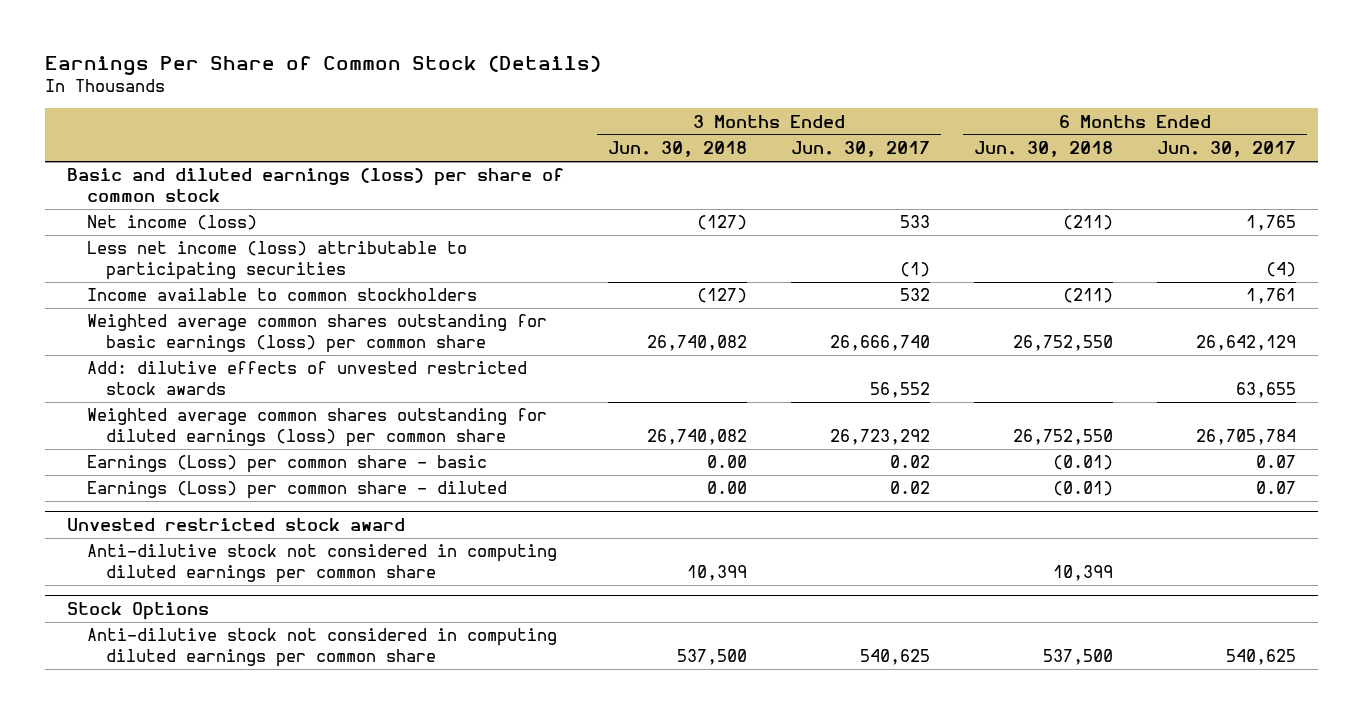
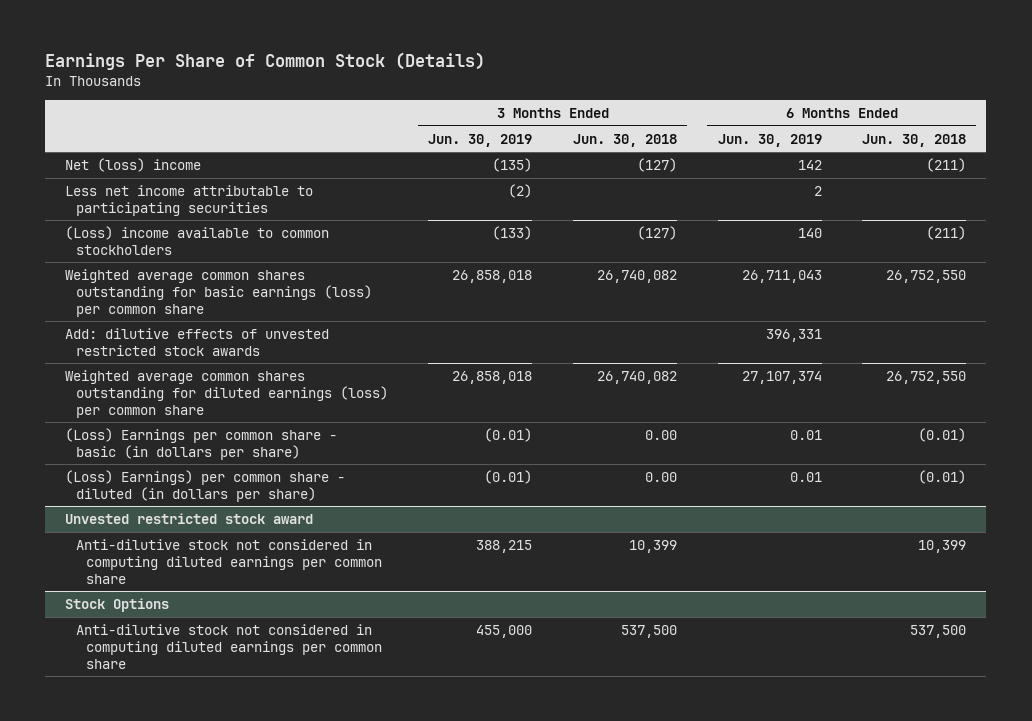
- | 3 Months Ended Jun. 30, 2018 | 3 Months Ended Jun. 30, 2017 | 6 Months Ended Jun. 30, 2018 | 6 Months Ended Jun. 30, 2017
+ | 3 Months Ended Jun. 30, 2019 | 3 Months Ended Jun. 30, 2018 | 6 Months Ended Jun. 30, 2019 | 6 Months Ended Jun. 30, 2018
- Basic and diluted earnings (loss) per share of common stock
- Net income (loss) | (127) | 533 | (211) | 1,765
- Less net income (loss) attributable to participating securities | | (1) | | (4)
- Income available to common stockholders | (127) | 532 | (211) | 1,761
+ Net (loss) income | (135) | (127) | 142 | (211)
+ Less net income attributable to participating securities | (2) | | 2 |
+ (Loss) income available to common stockholders | (133) | (127) | 140 | (211)
- Earnings (Loss) per common share - basic | 0.00 | 0.02 | (0.01) | 0.07
- Earnings (Loss) per common share - diluted | 0.00 | 0.02 | (0.01) | 0.07
+ (Loss) Earnings per common share - basic (in dollars per share) | (0.01) | 0.00 | 0.01 | (0.01)
+ (Loss) Earnings) per common share - diluted (in dollars per share) | (0.01) | 0.00 | 0.01 | (0.01)

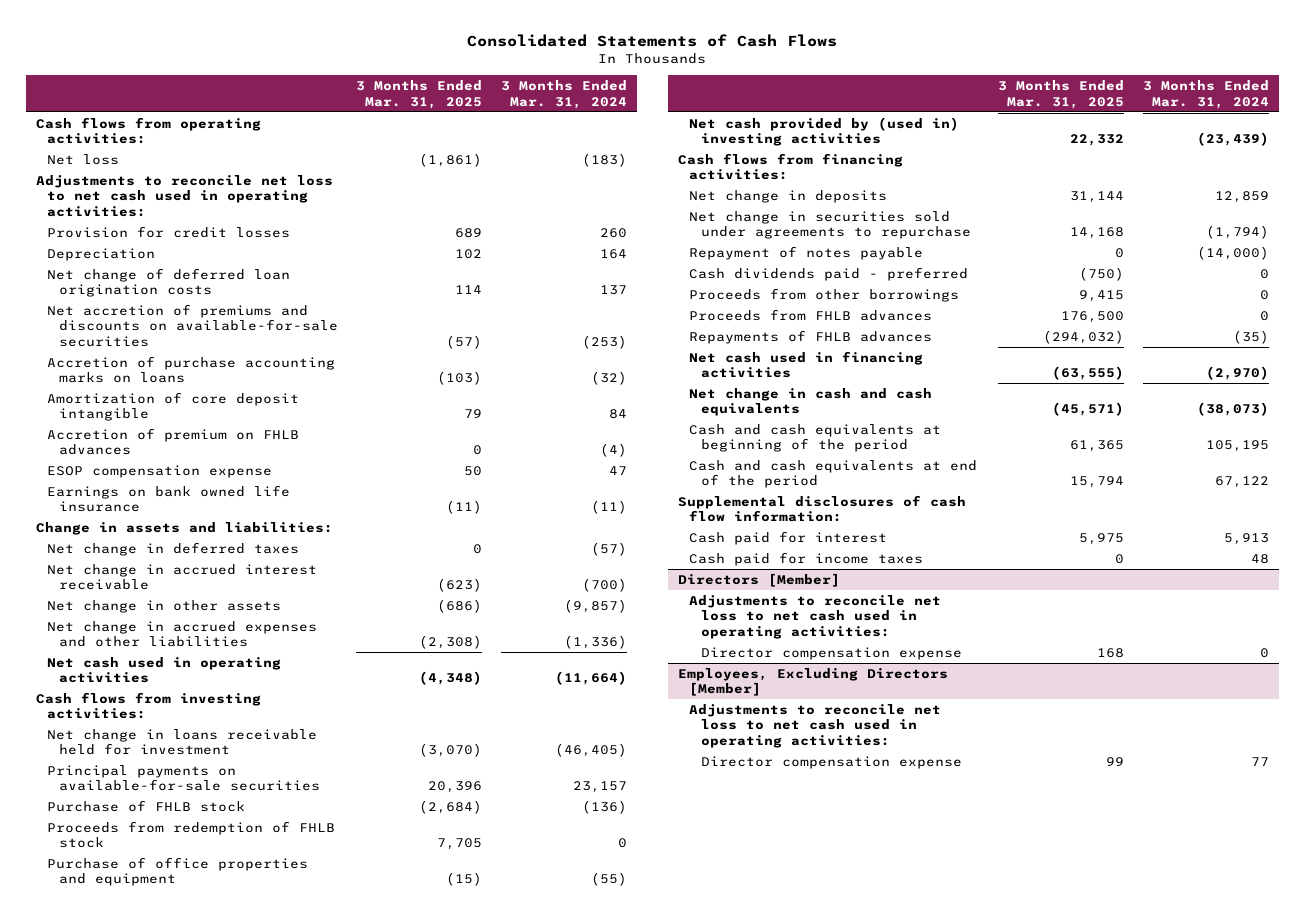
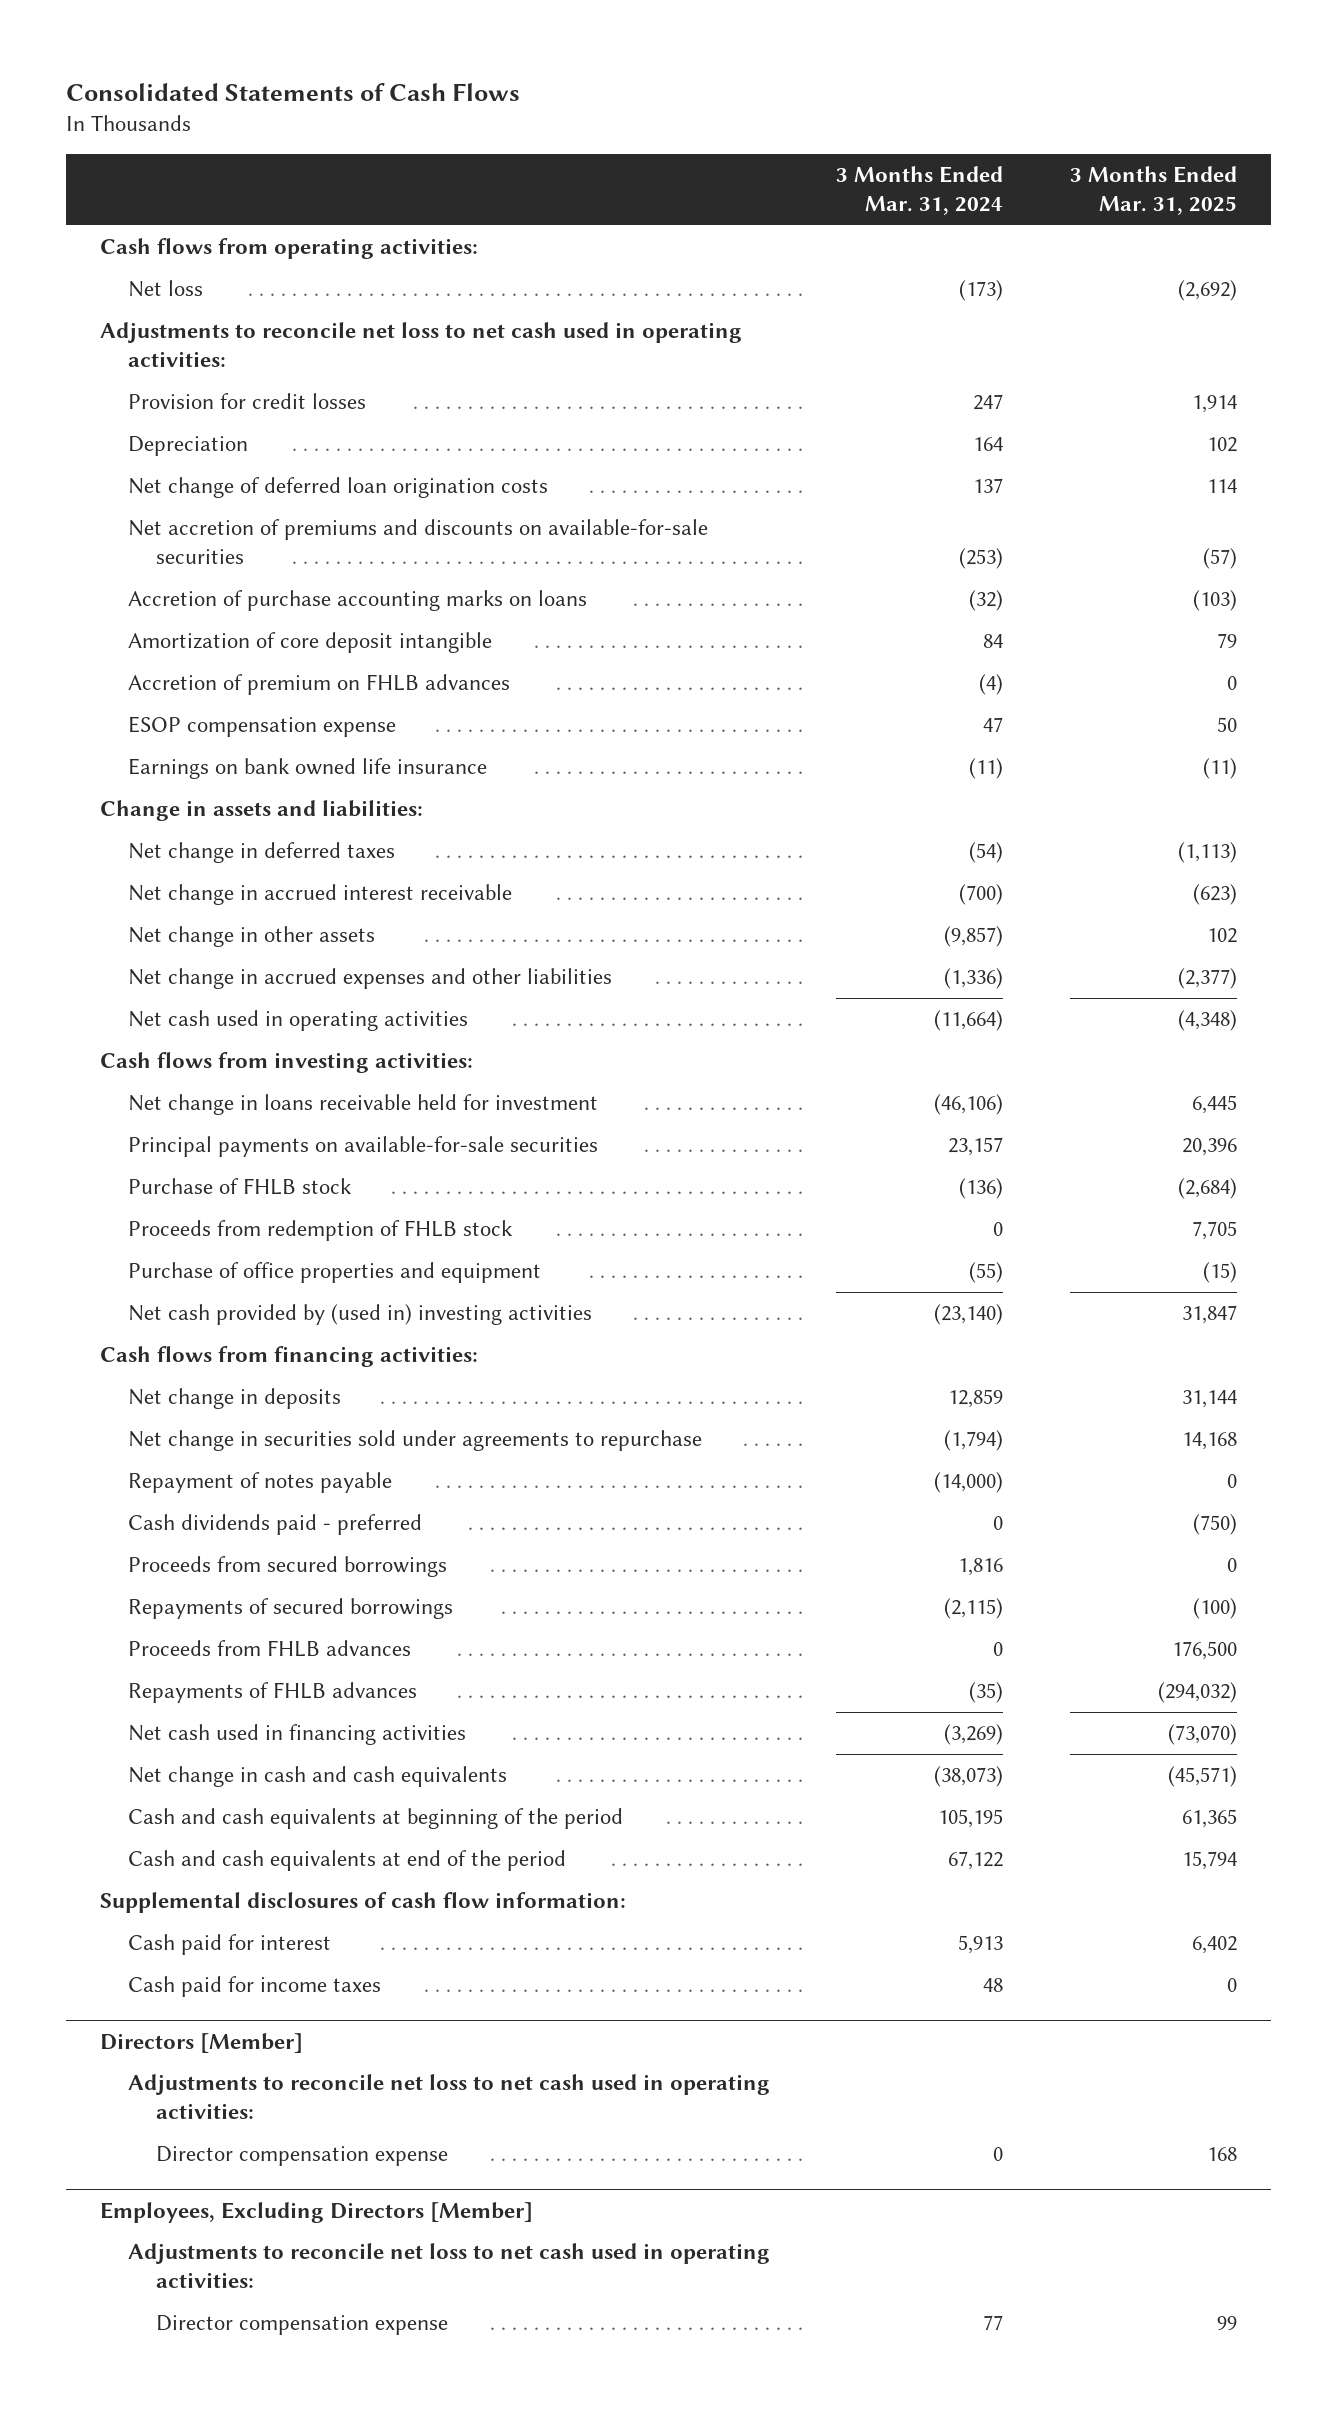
- | 3 Months Ended Mar. 31, 2025 | 3 Months Ended Mar. 31, 2024
+ | 3 Months Ended Mar. 31, 2024 | 3 Months Ended Mar. 31, 2025
- Net loss | (1,861) | (183)
+ Net loss | (173) | (2,692)
- Provision for credit losses | 689 | 260
+ Provision for credit losses | 247 | 1,914
- Net change in deferred taxes | 0 | (57)
+ Net change in deferred taxes | (54) | (1,113)
- Net change in other assets | (686) | (9,857)
- Net change in accrued expenses and other liabilities | (2,308) | (1,336)
+ Net change in other assets | (9,857) | 102
+ Net change in accrued expenses and other liabilities | (1,336) | (2,377)
- Net change in loans receivable held for investment | (3,070) | (46,405)
+ Net change in loans receivable held for investment | (46,106) | 6,445
- Net cash provided by (used in) investing activities | 22,332 | (23,439)
+ Net cash provided by (used in) investing activities | (23,140) | 31,847
- Proceeds from other borrowings | 9,415 | 0
+ Proceeds from secured borrowings | 1,816 | 0
+ Repayments of secured borrowings | (2,115) | (100)
- Net cash used in financing activities | (63,555) | (2,970)
+ Net cash used in financing activities | (3,269) | (73,070)
- Cash paid for interest | 5,975 | 5,913
+ Cash paid for interest | 5,913 | 6,402

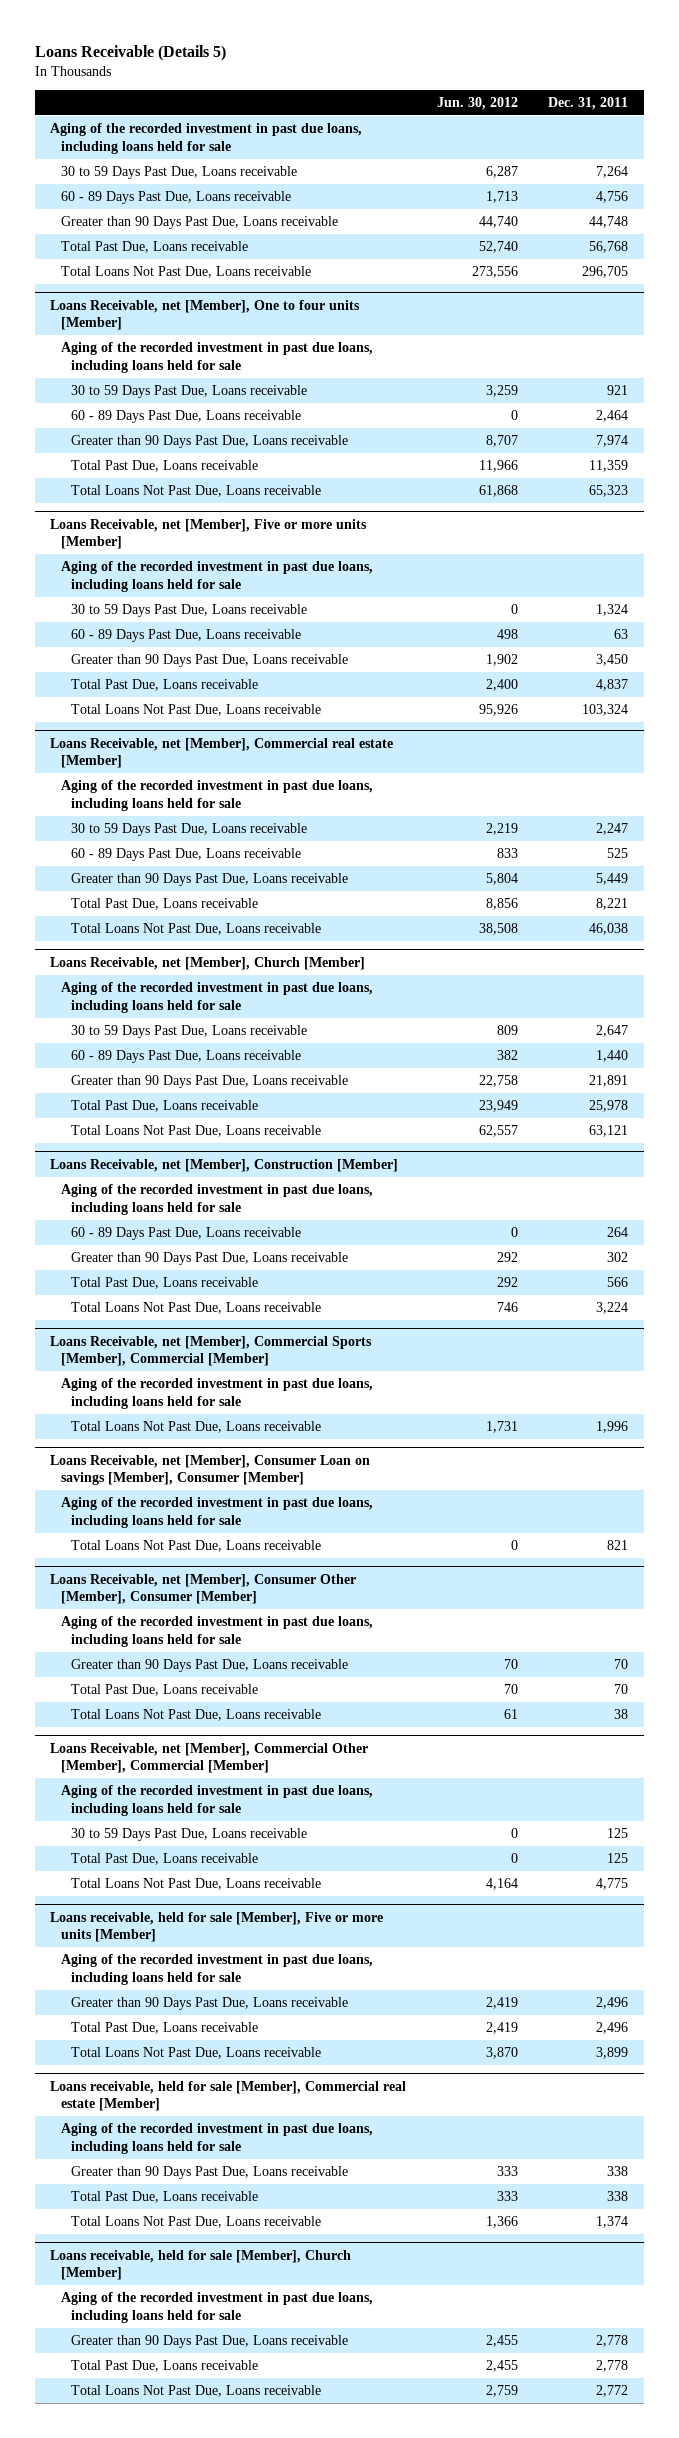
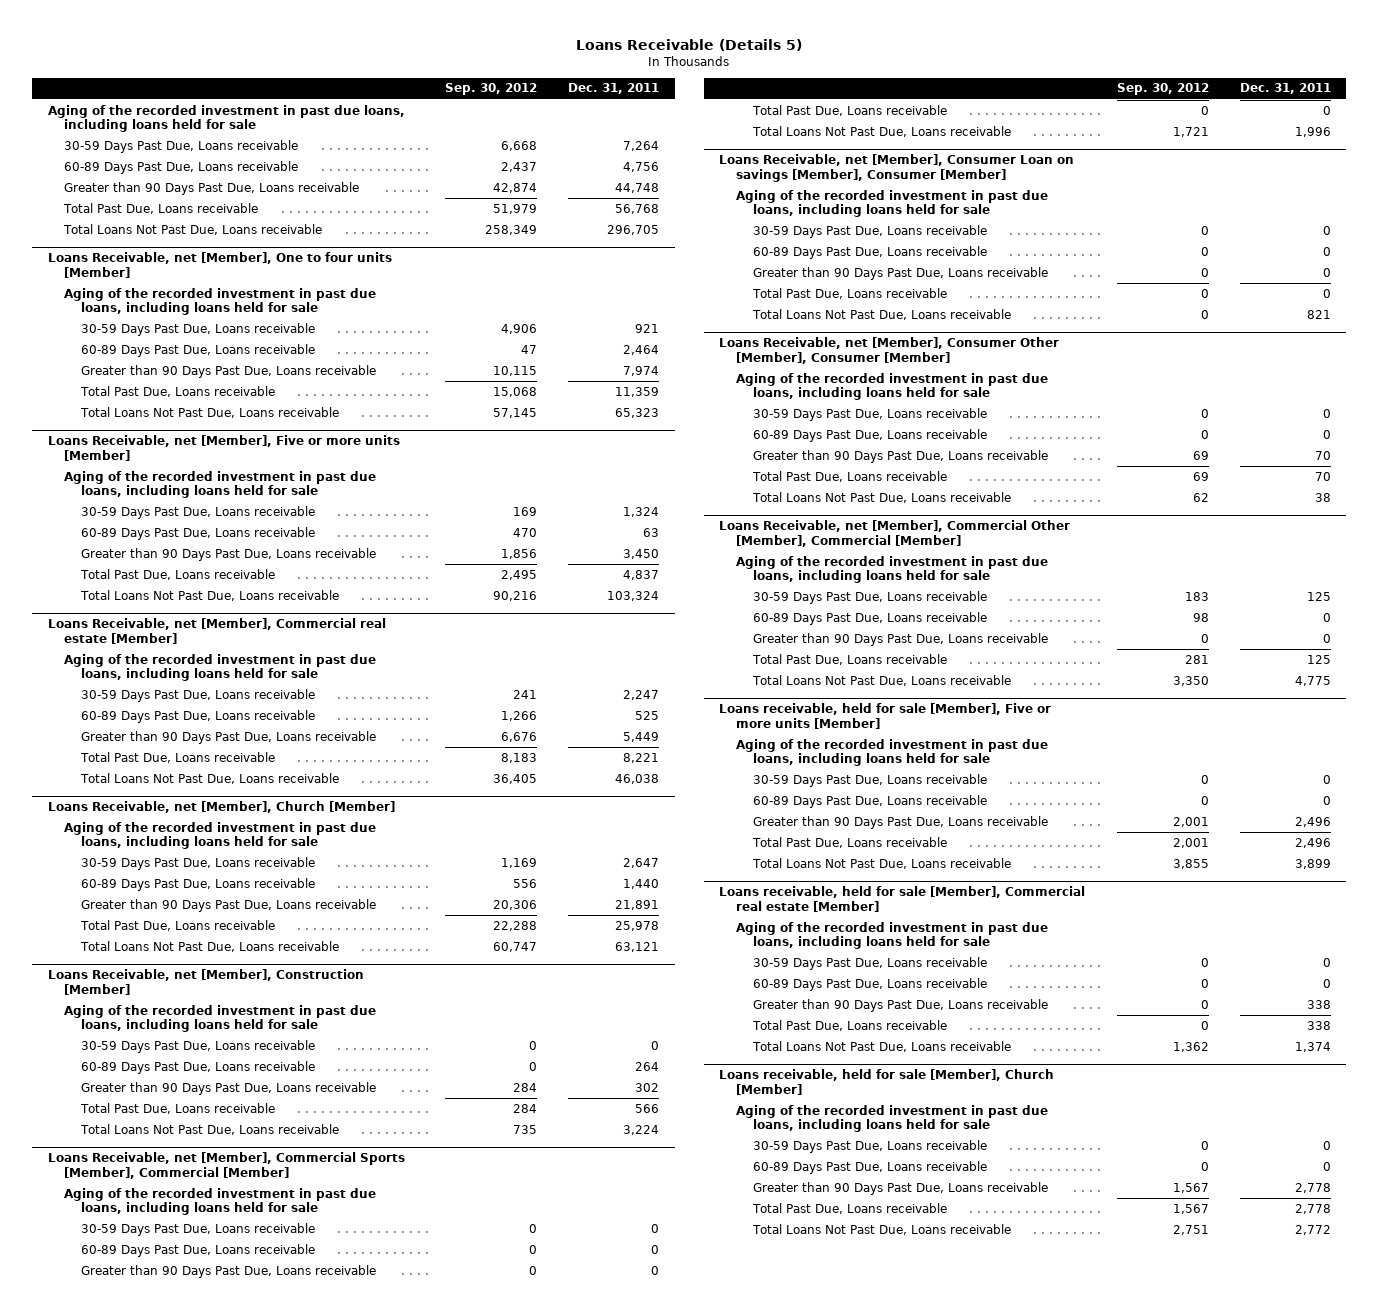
- | Jun. 30, 2012 | Dec. 31, 2011
+ | Sep. 30, 2012 | Dec. 31, 2011
- 30 to 59 Days Past Due, Loans receivable | 6,287 | 7,264
- 60 - 89 Days Past Due, Loans receivable | 1,713 | 4,756
+ 30-59 Days Past Due, Loans receivable | 6,668 | 7,264
+ 60-89 Days Past Due, Loans receivable | 2,437 | 4,756
@ Loans Receivable, net [Member], One to four units [Member]
- 30 to 59 Days Past Due, Loans receivable | 3,259 | 921
- 60 - 89 Days Past Due, Loans receivable | 0 | 2,464
+ 30-59 Days Past Due, Loans receivable | 4,906 | 921
+ 60-89 Days Past Due, Loans receivable | 47 | 2,464
@ Loans Receivable, net [Member], Five or more units [Member]
- 30 to 59 Days Past Due, Loans receivable | 0 | 1,324
- 60 - 89 Days Past Due, Loans receivable | 498 | 63
+ 30-59 Days Past Due, Loans receivable | 169 | 1,324
+ 60-89 Days Past Due, Loans receivable | 470 | 63
@ Loans Receivable, net [Member], Commercial real estate [Member]
- 30 to 59 Days Past Due, Loans receivable | 2,219 | 2,247
- 60 - 89 Days Past Due, Loans receivable | 833 | 525
+ 30-59 Days Past Due, Loans receivable | 241 | 2,247
+ 60-89 Days Past Due, Loans receivable | 1,266 | 525
@ Loans Receivable, net [Member], Church [Member]
- 30 to 59 Days Past Due, Loans receivable | 809 | 2,647
- 60 - 89 Days Past Due, Loans receivable | 382 | 1,440
+ 30-59 Days Past Due, Loans receivable | 1,169 | 2,647
+ 60-89 Days Past Due, Loans receivable | 556 | 1,440
@ Loans Receivable, net [Member], Construction [Member]
- 60 - 89 Days Past Due, Loans receivable | 0 | 264
+ 30-59 Days Past Due, Loans receivable | 0 | 0
+ 60-89 Days Past Due, Loans receivable | 0 | 264
@ Loans Receivable, net [Member], Commercial Sports [Member], Commercial [Member]
+ 30-59 Days Past Due, Loans receivable | 0 | 0
+ 60-89 Days Past Due, Loans receivable | 0 | 0
+ Greater than 90 Days Past Due, Loans receivable | 0 | 0
+ Total Past Due, Loans receivable | 0 | 0
@ Loans Receivable, net [Member], Consumer Loan on savings [Member], Consumer [Member]
+ 30-59 Days Past Due, Loans receivable | 0 | 0
+ 60-89 Days Past Due, Loans receivable | 0 | 0
+ Greater than 90 Days Past Due, Loans receivable | 0 | 0
+ Total Past Due, Loans receivable | 0 | 0
@ Loans Receivable, net [Member], Consumer Other [Member], Consumer [Member]
+ 30-59 Days Past Due, Loans receivable | 0 | 0
+ 60-89 Days Past Due, Loans receivable | 0 | 0
@ Loans Receivable, net [Member], Commercial Other [Member], Commercial [Member]
- 30 to 59 Days Past Due, Loans receivable | 0 | 125
+ 30-59 Days Past Due, Loans receivable | 183 | 125
+ 60-89 Days Past Due, Loans receivable | 98 | 0
+ Greater than 90 Days Past Due, Loans receivable | 0 | 0
@ Loans receivable, held for sale [Member], Five or more units [Member]
+ 30-59 Days Past Due, Loans receivable | 0 | 0
+ 60-89 Days Past Due, Loans receivable | 0 | 0
@ Loans receivable, held for sale [Member], Commercial real estate [Member]
+ 30-59 Days Past Due, Loans receivable | 0 | 0
+ 60-89 Days Past Due, Loans receivable | 0 | 0
@ Loans receivable, held for sale [Member], Church [Member]
+ 30-59 Days Past Due, Loans receivable | 0 | 0
+ 60-89 Days Past Due, Loans receivable | 0 | 0

